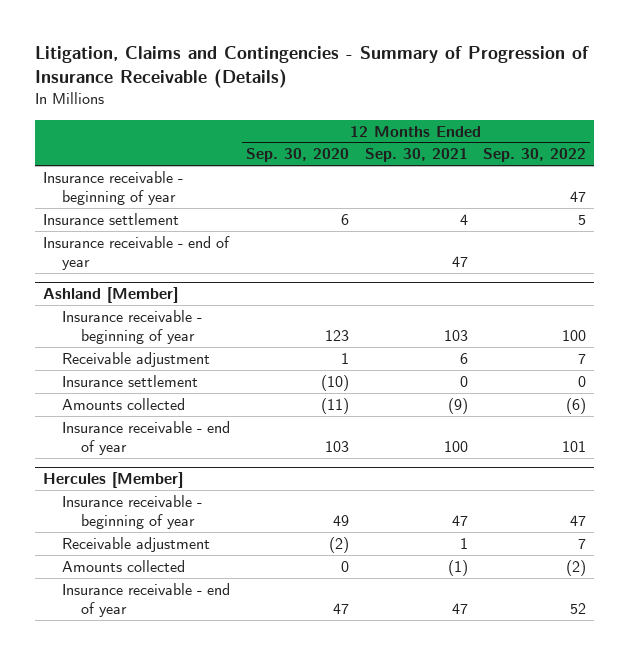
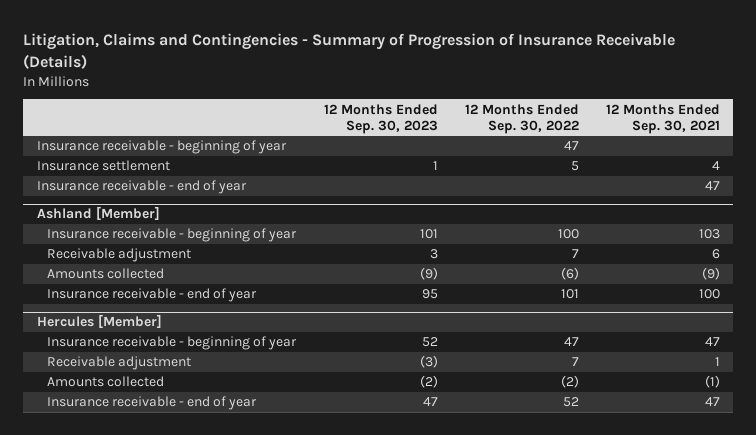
- | 12 Months Ended Sep. 30, 2020 | 12 Months Ended Sep. 30, 2021 | 12 Months Ended Sep. 30, 2022
+ | 12 Months Ended Sep. 30, 2023 | 12 Months Ended Sep. 30, 2022 | 12 Months Ended Sep. 30, 2021
@ Ashland [Member]
- Insurance settlement | (10) | 0 | 0

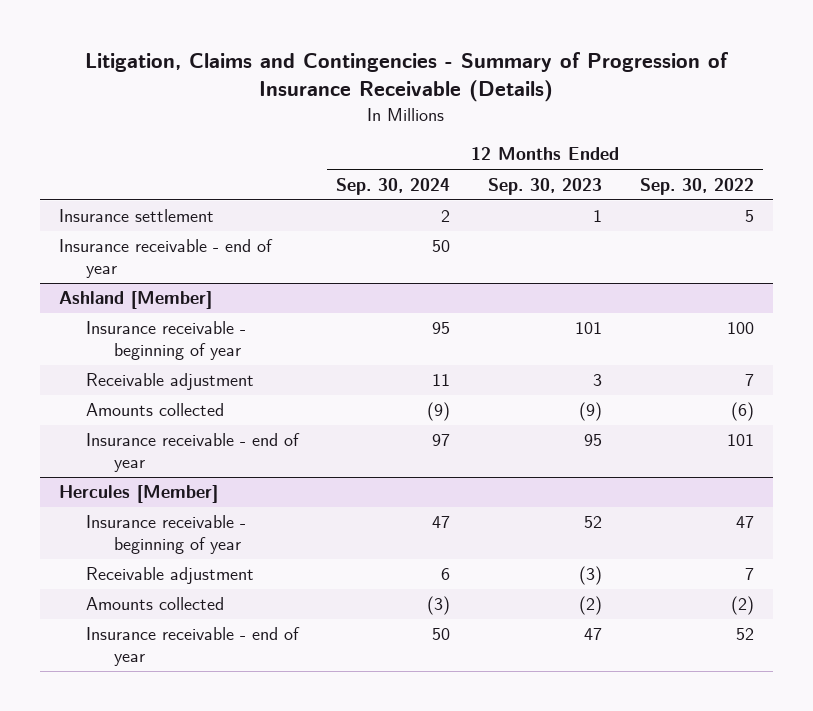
- | 12 Months Ended Sep. 30, 2023 | 12 Months Ended Sep. 30, 2022 | 12 Months Ended Sep. 30, 2021
+ | 12 Months Ended Sep. 30, 2024 | 12 Months Ended Sep. 30, 2023 | 12 Months Ended Sep. 30, 2022
- Insurance receivable - beginning of year | | 47 |

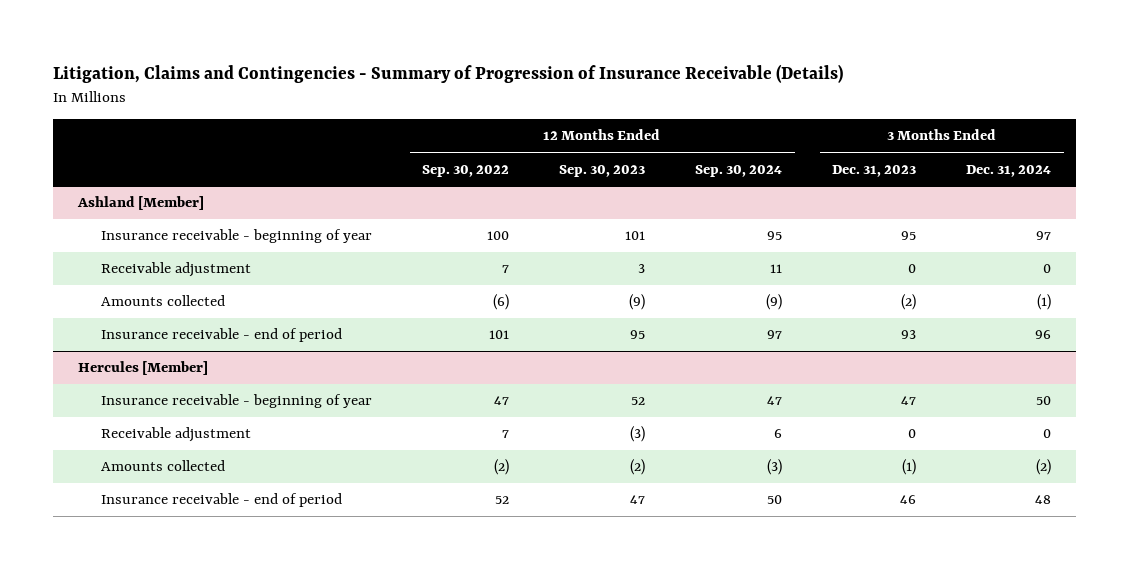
- | 12 Months Ended Sep. 30, 2024 | 12 Months Ended Sep. 30, 2023 | 12 Months Ended Sep. 30, 2022
+ | 12 Months Ended Sep. 30, 2022 | 12 Months Ended Sep. 30, 2023 | 12 Months Ended Sep. 30, 2024 | 3 Months Ended Dec. 31, 2023 | 3 Months Ended Dec. 31, 2024
- Insurance settlement | 2 | 1 | 5
- Insurance receivable - end of year | 50 | |
@ Ashland [Member]
- Insurance receivable - end of year | 97 | 95 | 101
+ Insurance receivable - end of period | 101 | 95 | 97 | 93 | 96
@ Hercules [Member]
- Insurance receivable - end of year | 50 | 47 | 52
+ Insurance receivable - end of period | 52 | 47 | 50 | 46 | 48

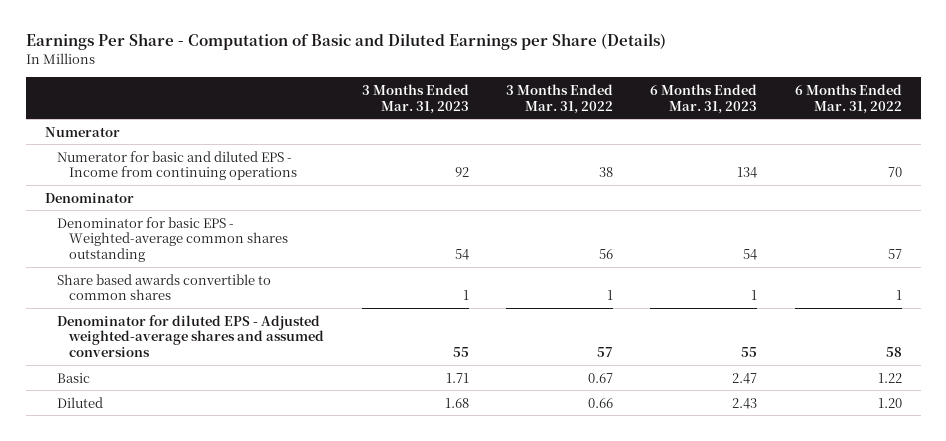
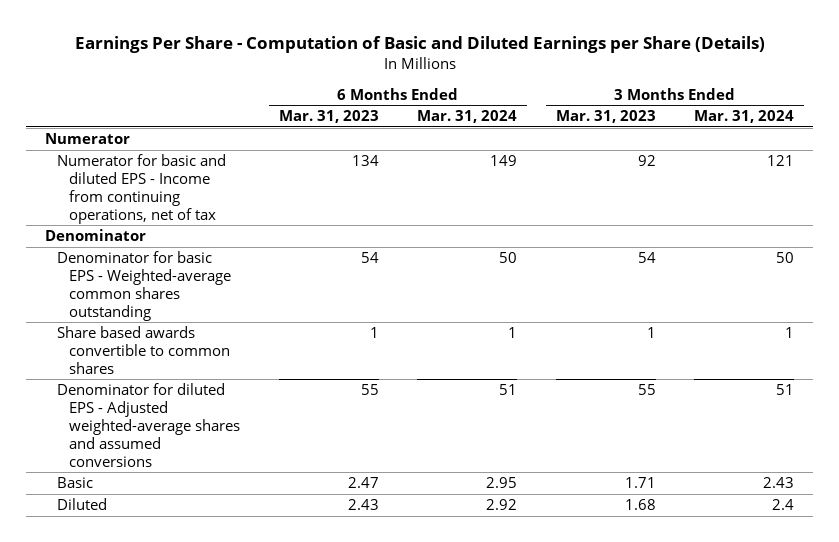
- | 3 Months Ended Mar. 31, 2023 | 3 Months Ended Mar. 31, 2022 | 6 Months Ended Mar. 31, 2023 | 6 Months Ended Mar. 31, 2022
+ | 6 Months Ended Mar. 31, 2023 | 6 Months Ended Mar. 31, 2024 | 3 Months Ended Mar. 31, 2023 | 3 Months Ended Mar. 31, 2024
- Numerator for basic and diluted EPS - Income from continuing operations | 92 | 38 | 134 | 70
+ Numerator for basic and diluted EPS - Income from continuing operations, net of tax | 134 | 149 | 92 | 121

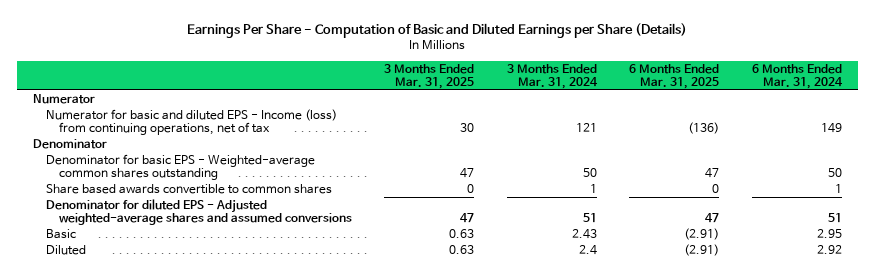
- | 6 Months Ended Mar. 31, 2023 | 6 Months Ended Mar. 31, 2024 | 3 Months Ended Mar. 31, 2023 | 3 Months Ended Mar. 31, 2024
+ | 3 Months Ended Mar. 31, 2025 | 3 Months Ended Mar. 31, 2024 | 6 Months Ended Mar. 31, 2025 | 6 Months Ended Mar. 31, 2024
- Numerator for basic and diluted EPS - Income from continuing operations, net of tax | 134 | 149 | 92 | 121
+ Numerator for basic and diluted EPS - Income (loss) from continuing operations, net of tax | 30 | 121 | (136) | 149

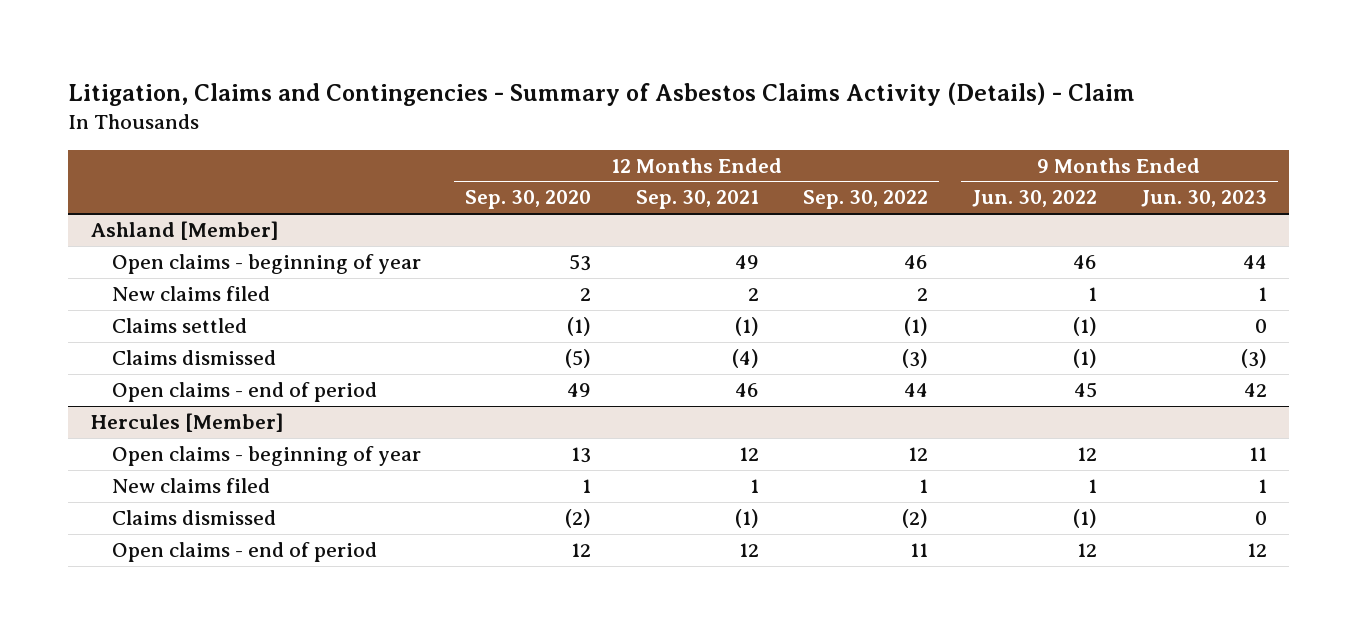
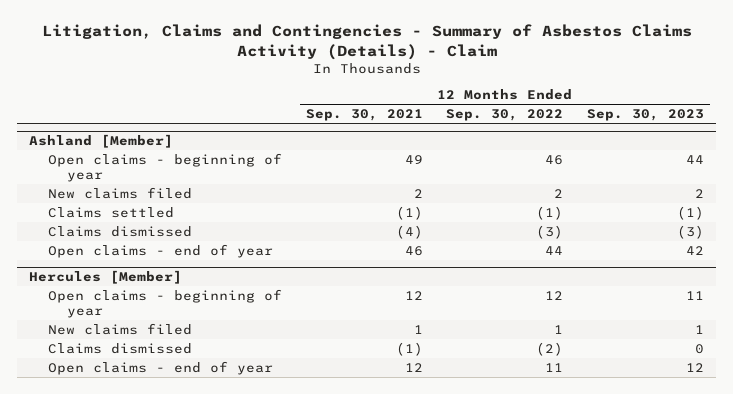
- | 12 Months Ended Sep. 30, 2020 | 12 Months Ended Sep. 30, 2021 | 12 Months Ended Sep. 30, 2022 | 9 Months Ended Jun. 30, 2022 | 9 Months Ended Jun. 30, 2023
+ | 12 Months Ended Sep. 30, 2021 | 12 Months Ended Sep. 30, 2022 | 12 Months Ended Sep. 30, 2023
@ Ashland [Member]
- Open claims - end of period | 49 | 46 | 44 | 45 | 42
+ Open claims - end of year | 46 | 44 | 42
@ Hercules [Member]
- Open claims - end of period | 12 | 12 | 11 | 12 | 12
+ Open claims - end of year | 12 | 11 | 12

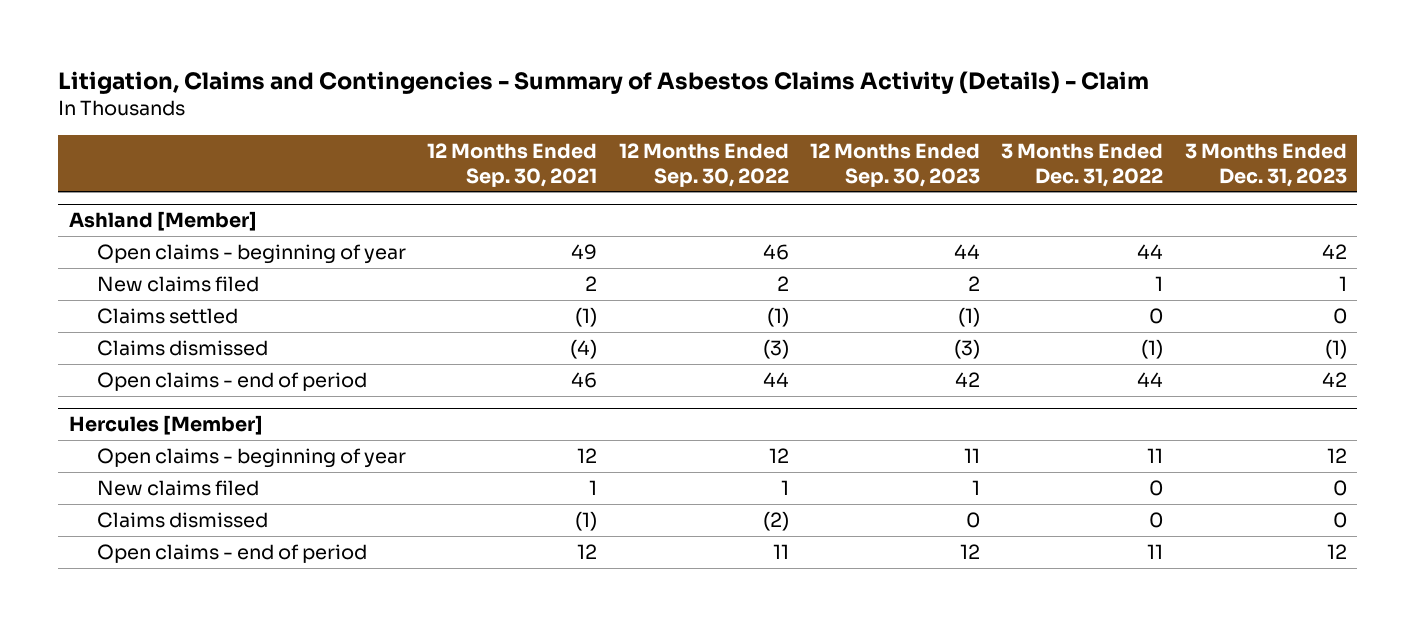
- | 12 Months Ended Sep. 30, 2021 | 12 Months Ended Sep. 30, 2022 | 12 Months Ended Sep. 30, 2023
+ | 12 Months Ended Sep. 30, 2021 | 12 Months Ended Sep. 30, 2022 | 12 Months Ended Sep. 30, 2023 | 3 Months Ended Dec. 31, 2022 | 3 Months Ended Dec. 31, 2023
@ Ashland [Member]
- Open claims - end of year | 46 | 44 | 42
+ Open claims - end of period | 46 | 44 | 42 | 44 | 42
@ Hercules [Member]
- Open claims - end of year | 12 | 11 | 12
+ Open claims - end of period | 12 | 11 | 12 | 11 | 12

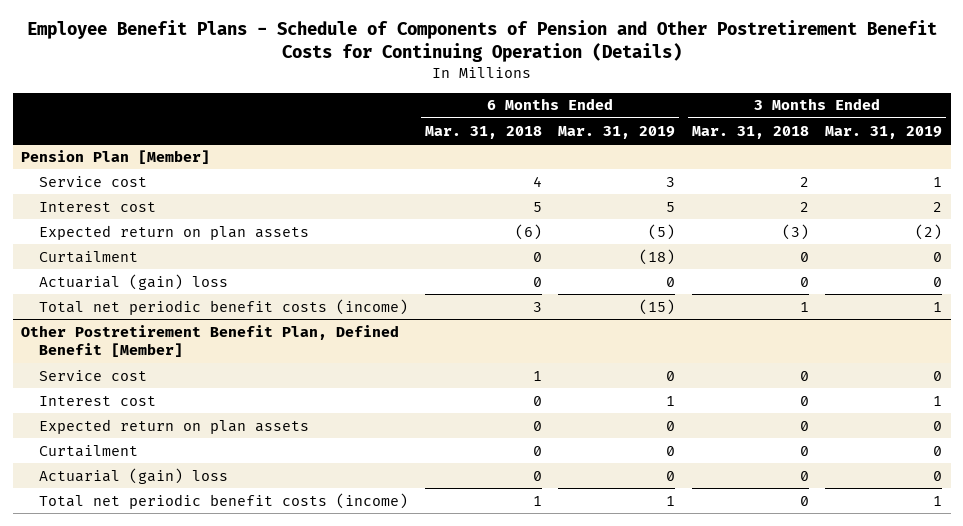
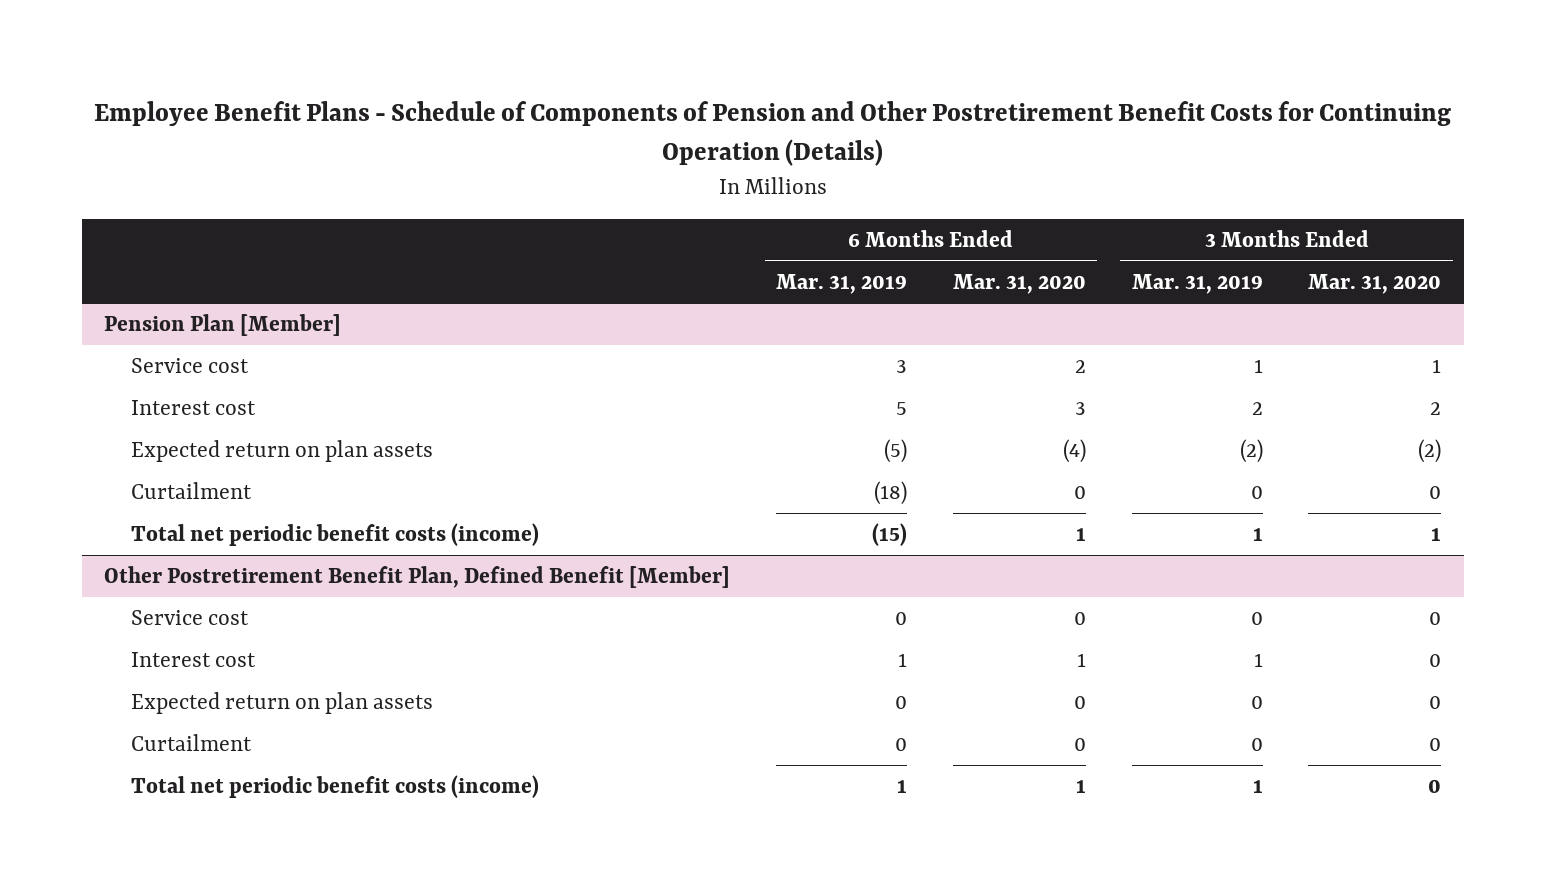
- | 6 Months Ended Mar. 31, 2018 | 6 Months Ended Mar. 31, 2019 | 3 Months Ended Mar. 31, 2018 | 3 Months Ended Mar. 31, 2019
+ | 6 Months Ended Mar. 31, 2019 | 6 Months Ended Mar. 31, 2020 | 3 Months Ended Mar. 31, 2019 | 3 Months Ended Mar. 31, 2020
@ Pension Plan [Member]
- Actuarial (gain) loss | 0 | 0 | 0 | 0
@ Other Postretirement Benefit Plan, Defined Benefit [Member]
- Actuarial (gain) loss | 0 | 0 | 0 | 0

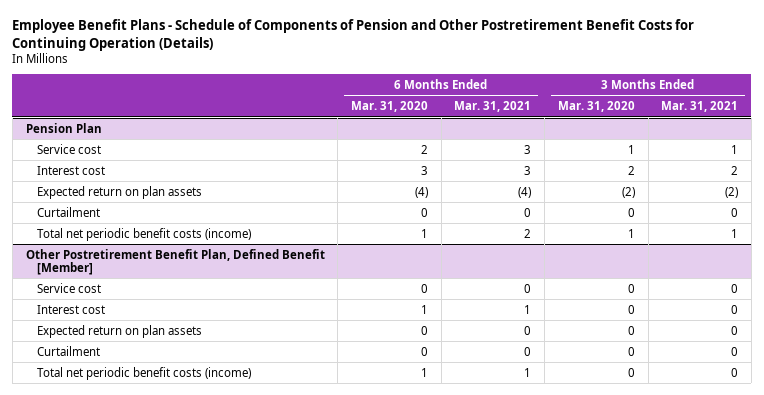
- | 6 Months Ended Mar. 31, 2019 | 6 Months Ended Mar. 31, 2020 | 3 Months Ended Mar. 31, 2019 | 3 Months Ended Mar. 31, 2020
+ | 6 Months Ended Mar. 31, 2020 | 6 Months Ended Mar. 31, 2021 | 3 Months Ended Mar. 31, 2020 | 3 Months Ended Mar. 31, 2021
- Pension Plan [Member]
+ Pension Plan

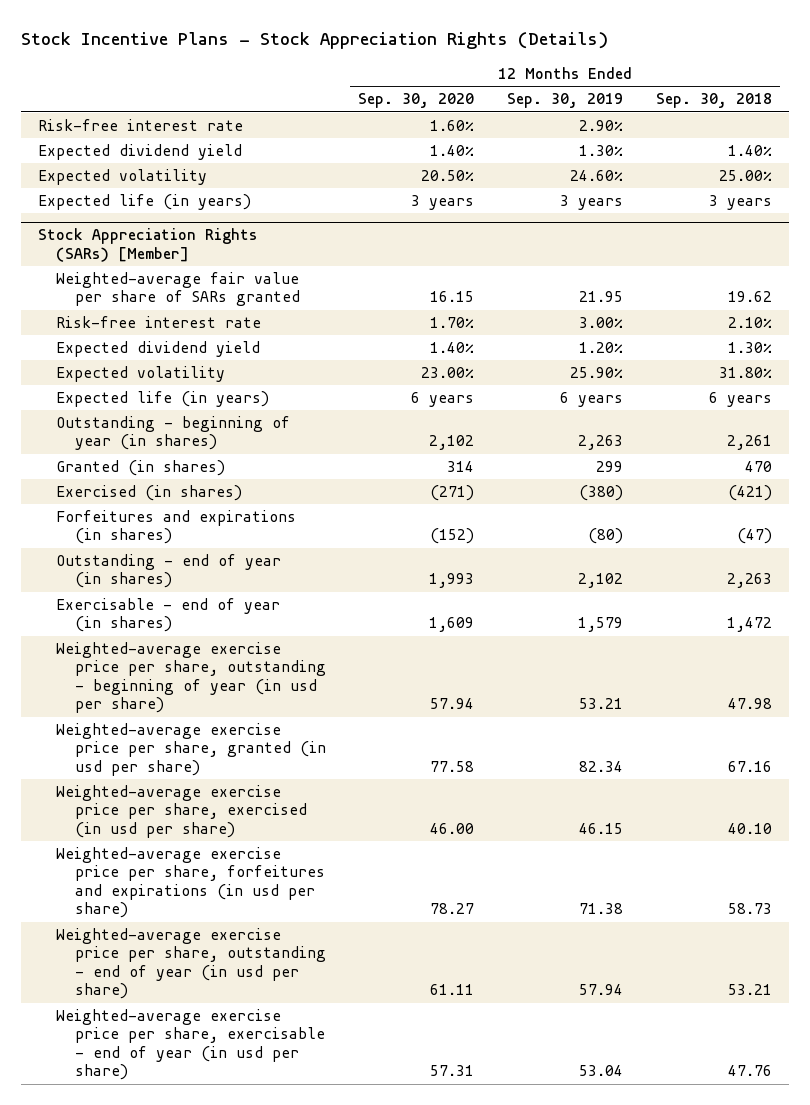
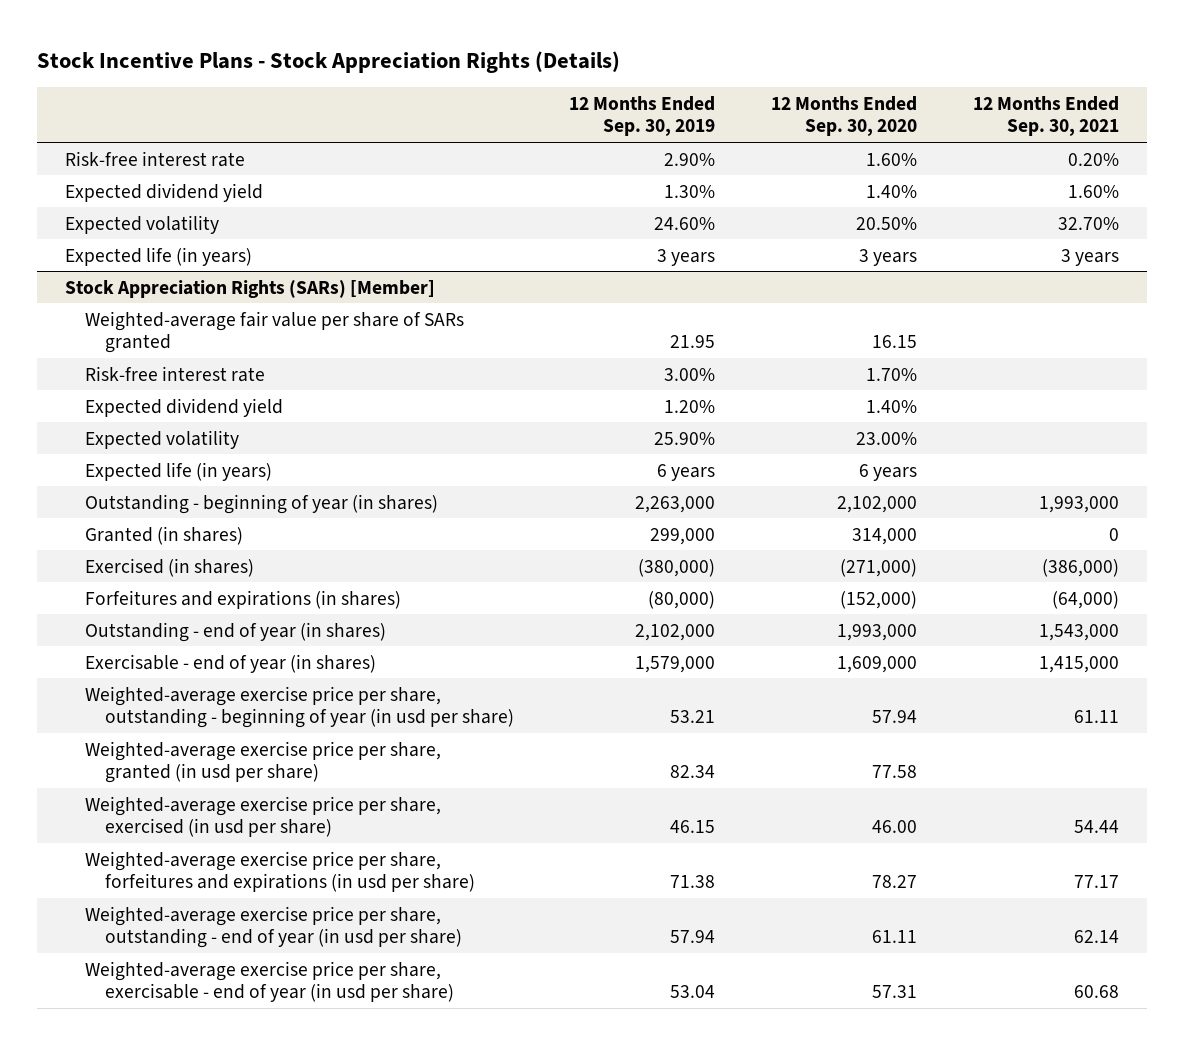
- | 12 Months Ended Sep. 30, 2020 | 12 Months Ended Sep. 30, 2019 | 12 Months Ended Sep. 30, 2018
+ | 12 Months Ended Sep. 30, 2019 | 12 Months Ended Sep. 30, 2020 | 12 Months Ended Sep. 30, 2021
@ Stock Appreciation Rights (SARs) [Member]
- Outstanding - beginning of year (in shares) | 2,102 | 2,263 | 2,261
- Granted (in shares) | 314 | 299 | 470
- Exercised (in shares) | (271) | (380) | (421)
- Forfeitures and expirations (in shares) | (152) | (80) | (47)
- Outstanding - end of year (in shares) | 1,993 | 2,102 | 2,263
- Exercisable - end of year (in shares) | 1,609 | 1,579 | 1,472
+ Outstanding - beginning of year (in shares) | 2,263,000 | 2,102,000 | 1,993,000
+ Granted (in shares) | 299,000 | 314,000 | 0
+ Exercised (in shares) | (380,000) | (271,000) | (386,000)
+ Forfeitures and expirations (in shares) | (80,000) | (152,000) | (64,000)
+ Outstanding - end of year (in shares) | 2,102,000 | 1,993,000 | 1,543,000
+ Exercisable - end of year (in shares) | 1,579,000 | 1,609,000 | 1,415,000

